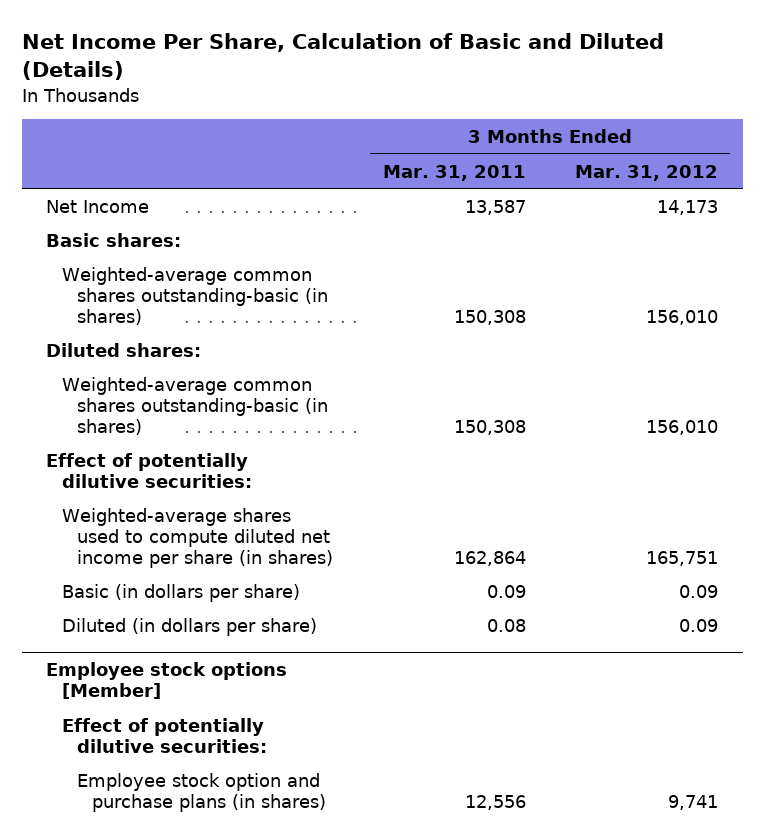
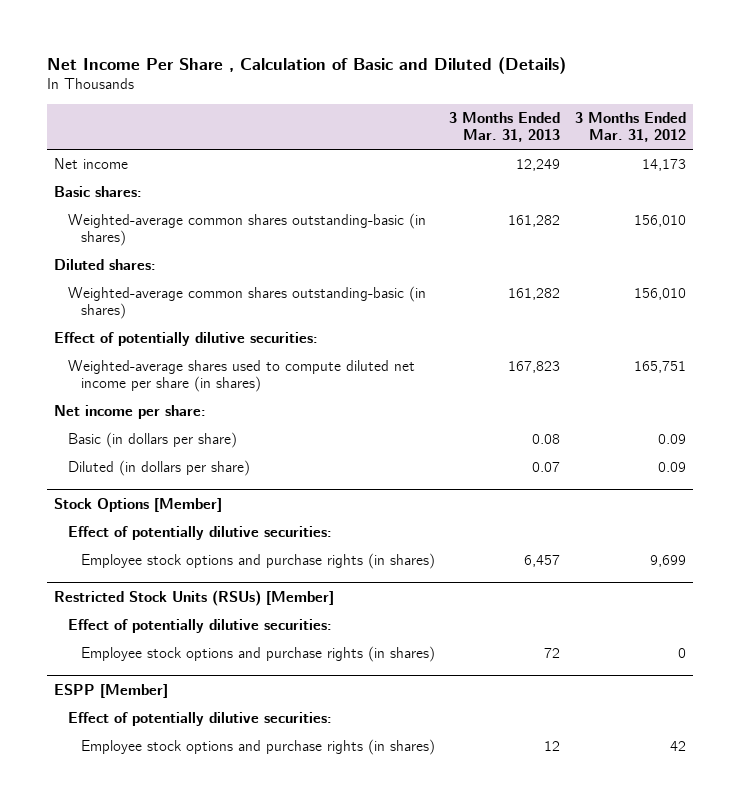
- Net Income Per Share, Calculation of Basic and Diluted (Details)
+ Net Income Per Share , Calculation of Basic and Diluted (Details)
- | 3 Months Ended Mar. 31, 2011 | 3 Months Ended Mar. 31, 2012
+ | 3 Months Ended Mar. 31, 2013 | 3 Months Ended Mar. 31, 2012
- Net Income | 13,587 | 14,173
+ Net income | 12,249 | 14,173
+ Net income per share:
- Employee stock options [Member]
+ Stock Options [Member]
- Employee stock option and purchase plans (in shares) | 12,556 | 9,741
+ Employee stock options and purchase rights (in shares) | 6,457 | 9,699
+ Restricted Stock Units (RSUs) [Member]
+ Effect of potentially dilutive securities:
+ Employee stock options and purchase rights (in shares) | 72 | 0
+ ESPP [Member]
+ Effect of potentially dilutive securities:
+ Employee stock options and purchase rights (in shares) | 12 | 42

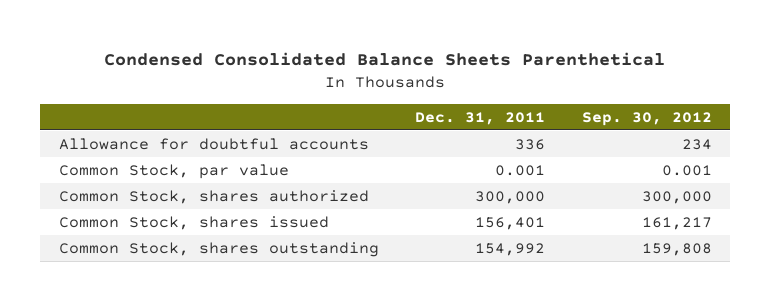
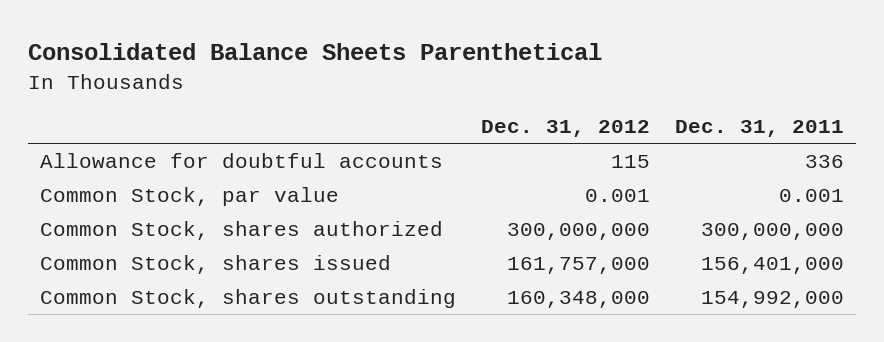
- Condensed Consolidated Balance Sheets Parenthetical
+ Consolidated Balance Sheets Parenthetical
- | Dec. 31, 2011 | Sep. 30, 2012
+ | Dec. 31, 2012 | Dec. 31, 2011
- Common Stock, shares authorized | 300,000 | 300,000
- Common Stock, shares issued | 156,401 | 161,217
- Common Stock, shares outstanding | 154,992 | 159,808
+ Common Stock, shares authorized | 300,000,000 | 300,000,000
+ Common Stock, shares issued | 161,757,000 | 156,401,000
+ Common Stock, shares outstanding | 160,348,000 | 154,992,000

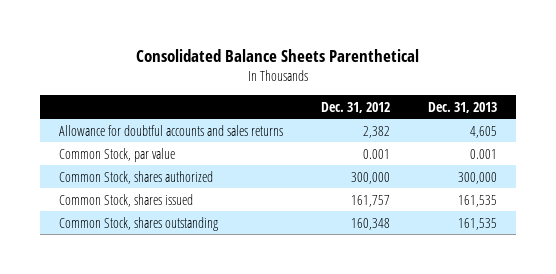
- | Dec. 31, 2012 | Dec. 31, 2011
+ | Dec. 31, 2012 | Dec. 31, 2013
- Allowance for doubtful accounts | 115 | 336
+ Allowance for doubtful accounts and sales returns | 2,382 | 4,605
- Common Stock, shares authorized | 300,000,000 | 300,000,000
- Common Stock, shares issued | 161,757,000 | 156,401,000
- Common Stock, shares outstanding | 160,348,000 | 154,992,000
+ Common Stock, shares authorized | 300,000 | 300,000
+ Common Stock, shares issued | 161,757 | 161,535
+ Common Stock, shares outstanding | 160,348 | 161,535

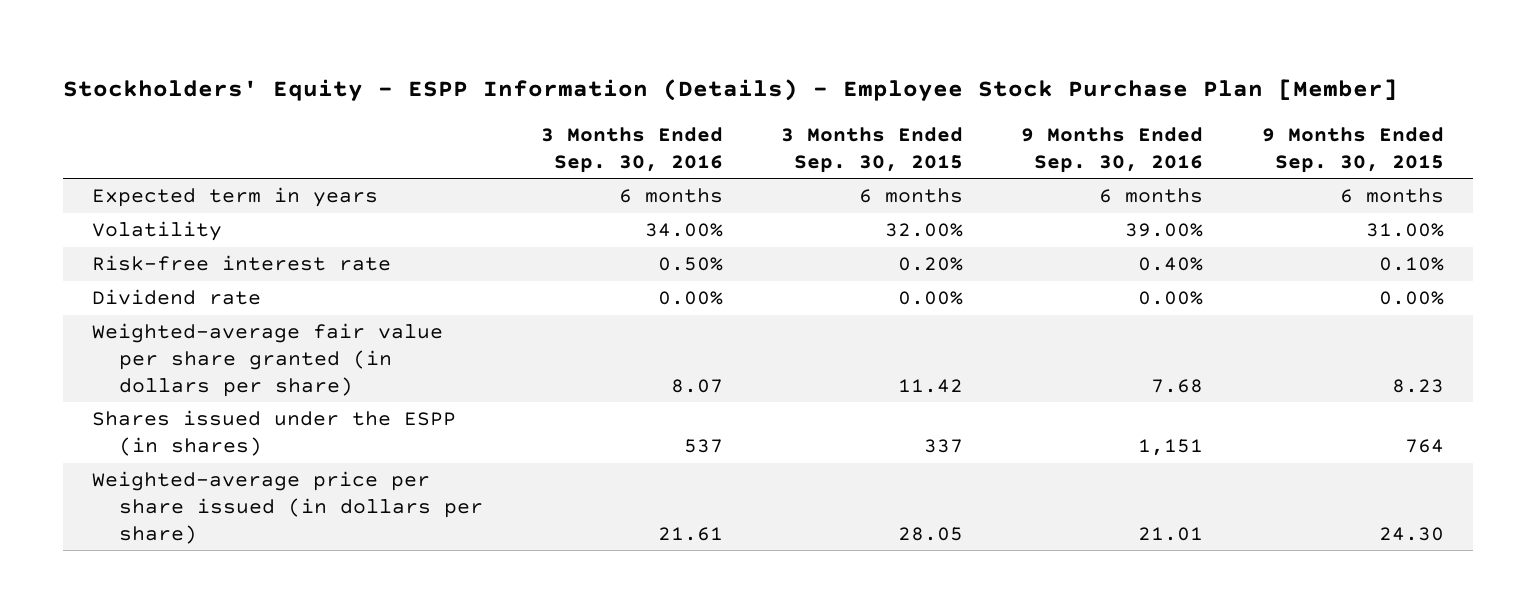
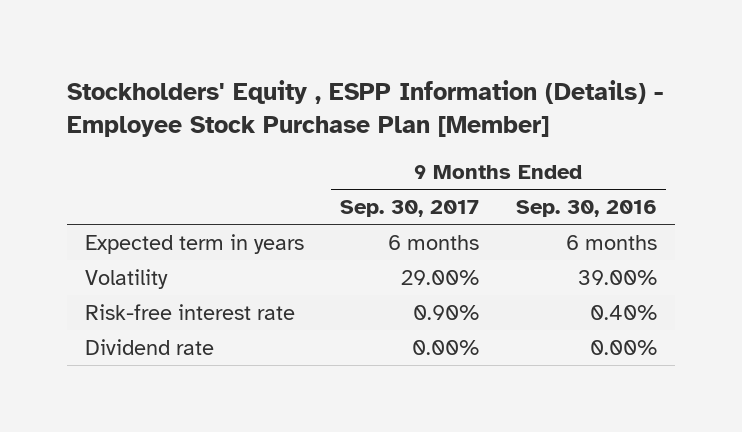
- Stockholders' Equity - ESPP Information (Details) - Employee Stock Purchase Plan [Member]
+ Stockholders' Equity , ESPP Information (Details) - Employee Stock Purchase Plan [Member]
- | 3 Months Ended Sep. 30, 2016 | 3 Months Ended Sep. 30, 2015 | 9 Months Ended Sep. 30, 2016 | 9 Months Ended Sep. 30, 2015
+ | 9 Months Ended Sep. 30, 2017 | 9 Months Ended Sep. 30, 2016
- Weighted-average fair value per share granted (in dollars per share) | 8.07 | 11.42 | 7.68 | 8.23
- Shares issued under the ESPP (in shares) | 537 | 337 | 1,151 | 764
- Weighted-average price per share issued (in dollars per share) | 21.61 | 28.05 | 21.01 | 24.30

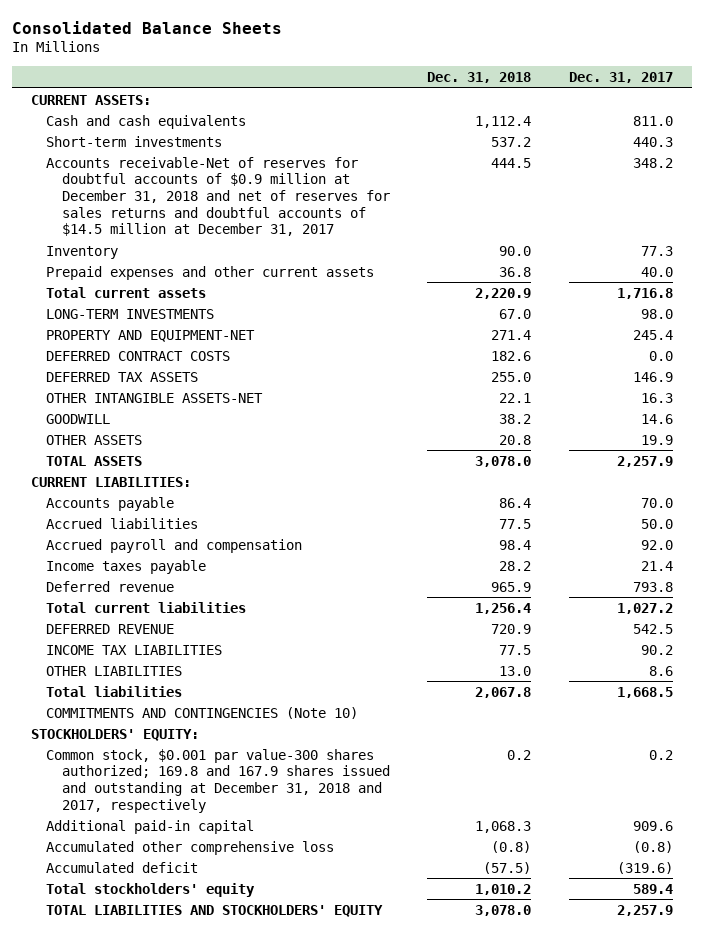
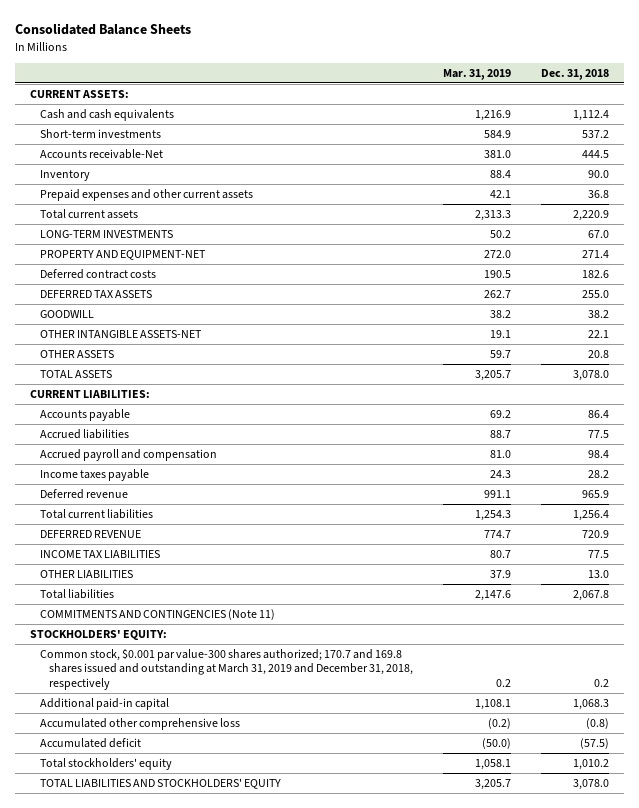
- | Dec. 31, 2018 | Dec. 31, 2017
+ | Mar. 31, 2019 | Dec. 31, 2018
- Accounts receivable-Net of reserves for doubtful accounts of $0.9 million at December 31, 2018 and net of reserves for sales returns and doubtful accounts of $14.5 million at December 31, 2017 | 444.5 | 348.2
+ Accounts receivable-Net | 381.0 | 444.5
- DEFERRED CONTRACT COSTS | 182.6 | 0.0
+ Deferred contract costs | 190.5 | 182.6
moved down: OTHER INTANGIBLE ASSETS-NET | 19.1 | 22.1
- COMMITMENTS AND CONTINGENCIES (Note 10)
+ COMMITMENTS AND CONTINGENCIES (Note 11)
- Common stock, $0.001 par value-300 shares authorized; 169.8 and 167.9 shares issued and outstanding at December 31, 2018 and 2017, respectively | 0.2 | 0.2
+ Common stock, $0.001 par value-300 shares authorized; 170.7 and 169.8 shares issued and outstanding at March 31, 2019 and December 31, 2018, respectively | 0.2 | 0.2

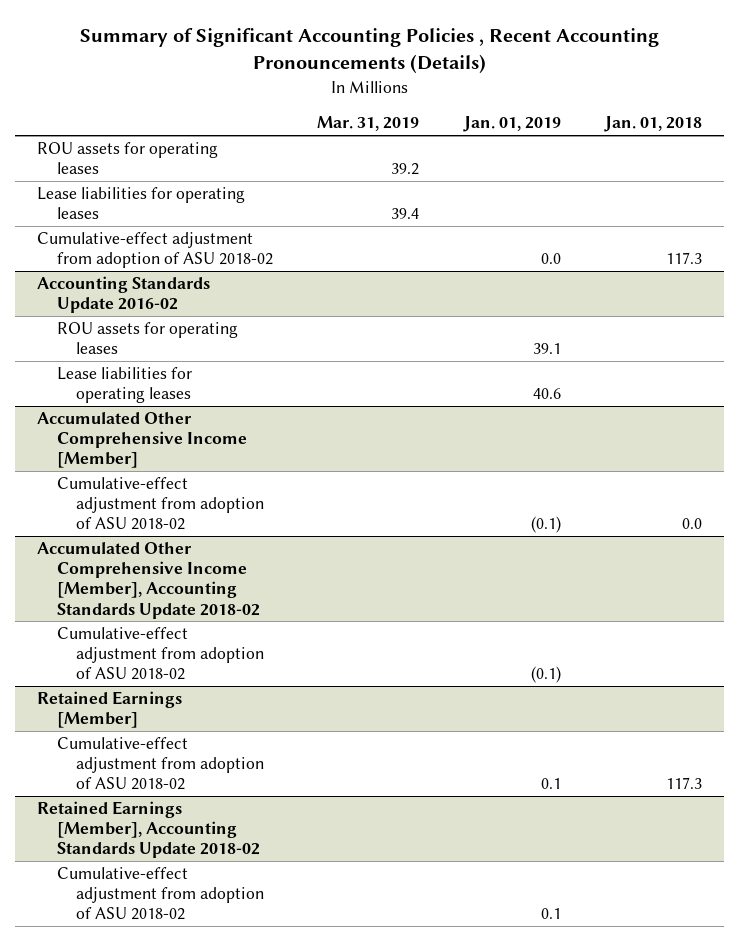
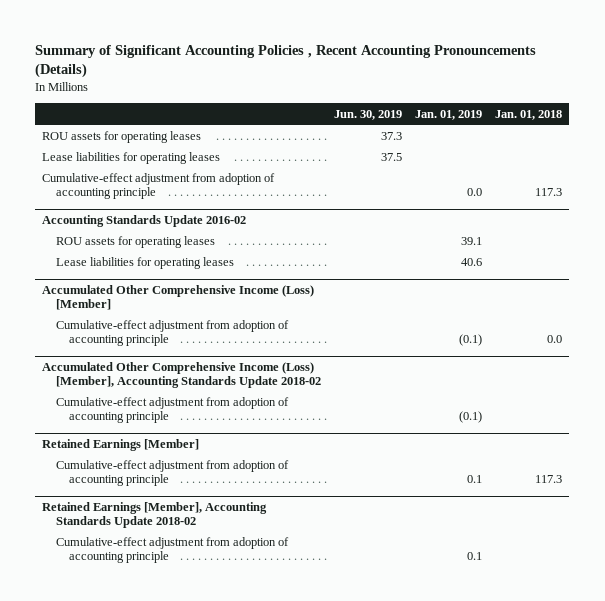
- | Mar. 31, 2019 | Jan. 01, 2019 | Jan. 01, 2018
+ | Jun. 30, 2019 | Jan. 01, 2019 | Jan. 01, 2018
- Cumulative-effect adjustment from adoption of ASU 2018-02 | | 0.0 | 117.3
+ Cumulative-effect adjustment from adoption of accounting principle | | 0.0 | 117.3
- Accumulated Other Comprehensive Income [Member]
- Cumulative-effect adjustment from adoption of ASU 2018-02 | | (0.1) | 0.0
- Accumulated Other Comprehensive Income [Member], Accounting Standards Update 2018-02
- Cumulative-effect adjustment from adoption of ASU 2018-02 | | (0.1) |
+ Accumulated Other Comprehensive Income (Loss) [Member]
+ Cumulative-effect adjustment from adoption of accounting principle | | (0.1) | 0.0
+ Accumulated Other Comprehensive Income (Loss) [Member], Accounting Standards Update 2018-02
+ Cumulative-effect adjustment from adoption of accounting principle | | (0.1) |
@ Retained Earnings [Member]
- Cumulative-effect adjustment from adoption of ASU 2018-02 | | 0.1 | 117.3
+ Cumulative-effect adjustment from adoption of accounting principle | | 0.1 | 117.3
@ Retained Earnings [Member], Accounting Standards Update 2018-02
- Cumulative-effect adjustment from adoption of ASU 2018-02 | | 0.1 |
+ Cumulative-effect adjustment from adoption of accounting principle | | 0.1 |

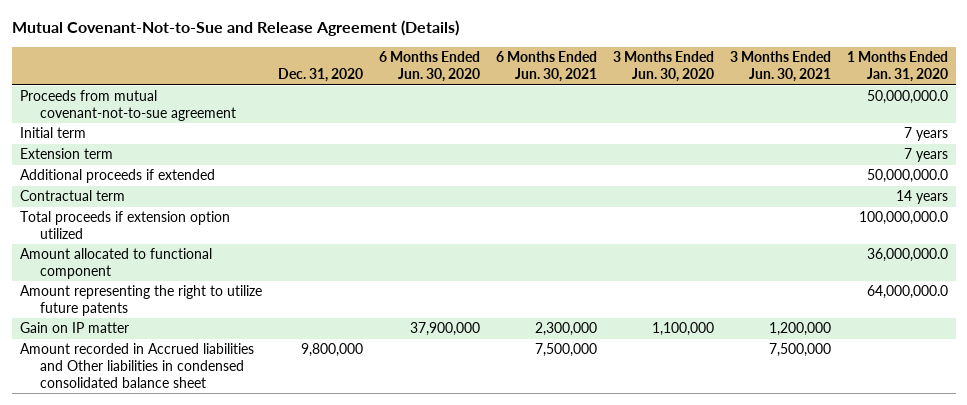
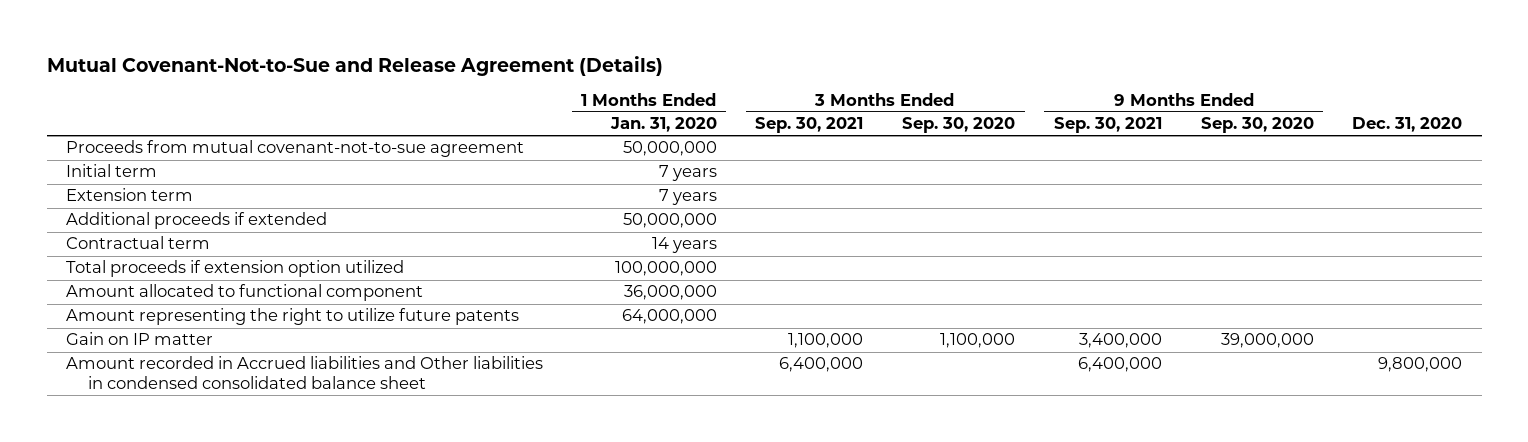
- | Dec. 31, 2020 | 6 Months Ended Jun. 30, 2020 | 6 Months Ended Jun. 30, 2021 | 3 Months Ended Jun. 30, 2020 | 3 Months Ended Jun. 30, 2021 | 1 Months Ended Jan. 31, 2020
+ | 1 Months Ended Jan. 31, 2020 | 3 Months Ended Sep. 30, 2021 | 3 Months Ended Sep. 30, 2020 | 9 Months Ended Sep. 30, 2021 | 9 Months Ended Sep. 30, 2020 | Dec. 31, 2020
- Proceeds from mutual covenant-not-to-sue agreement | | | | | | 50,000,000.0
+ Proceeds from mutual covenant-not-to-sue agreement | 50,000,000 | | | | |
- Additional proceeds if extended | | | | | | 50,000,000.0
+ Additional proceeds if extended | 50,000,000 | | | | |
- Total proceeds if extension option utilized | | | | | | 100,000,000.0
- Amount allocated to functional component | | | | | | 36,000,000.0
- Amount representing the right to utilize future patents | | | | | | 64,000,000.0
+ Total proceeds if extension option utilized | 100,000,000 | | | | |
+ Amount allocated to functional component | 36,000,000 | | | | |
+ Amount representing the right to utilize future patents | 64,000,000 | | | | |

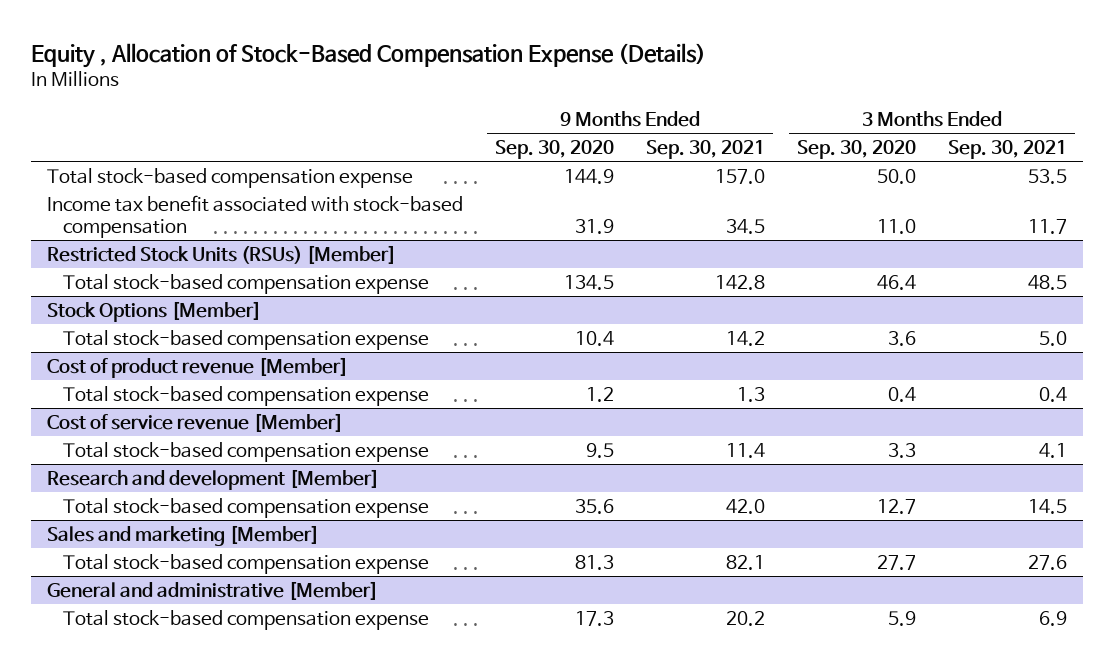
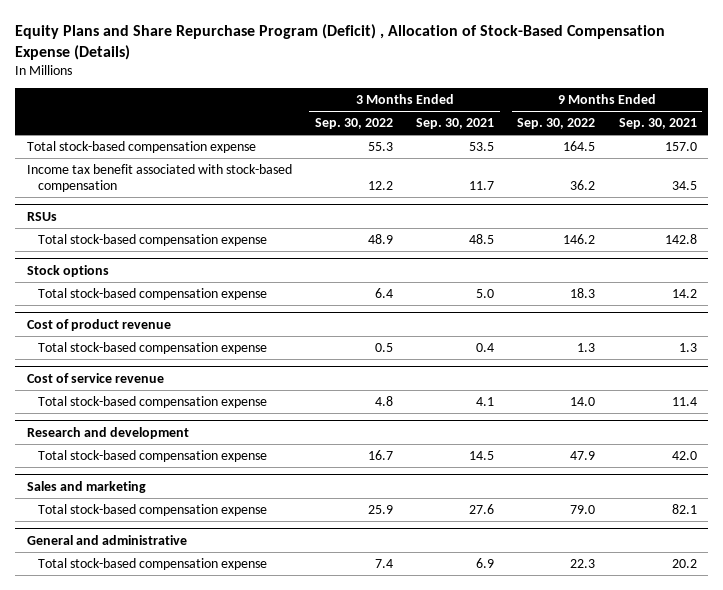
- Equity , Allocation of Stock-Based Compensation Expense (Details)
+ Equity Plans and Share Repurchase Program (Deficit) , Allocation of Stock-Based Compensation Expense (Details)
- | 9 Months Ended Sep. 30, 2020 | 9 Months Ended Sep. 30, 2021 | 3 Months Ended Sep. 30, 2020 | 3 Months Ended Sep. 30, 2021
+ | 3 Months Ended Sep. 30, 2022 | 3 Months Ended Sep. 30, 2021 | 9 Months Ended Sep. 30, 2022 | 9 Months Ended Sep. 30, 2021
- Restricted Stock Units (RSUs) [Member]
+ RSUs
- Stock Options [Member]
+ Stock options
- Cost of product revenue [Member]
+ Cost of product revenue
- Cost of service revenue [Member]
+ Cost of service revenue
- Research and development [Member]
+ Research and development
- Sales and marketing [Member]
+ Sales and marketing
- General and administrative [Member]
+ General and administrative

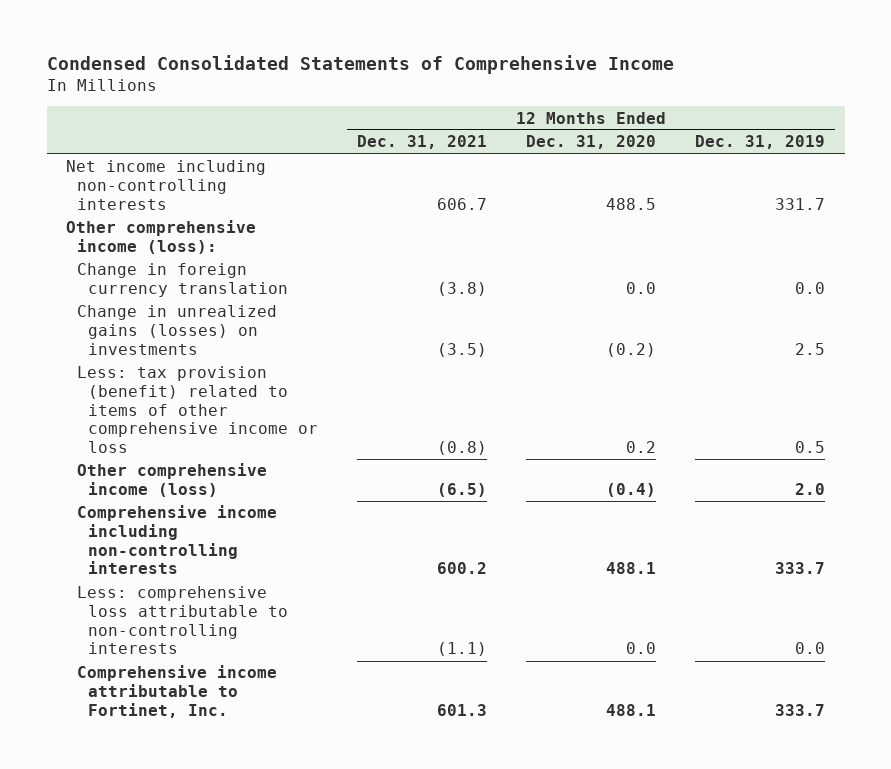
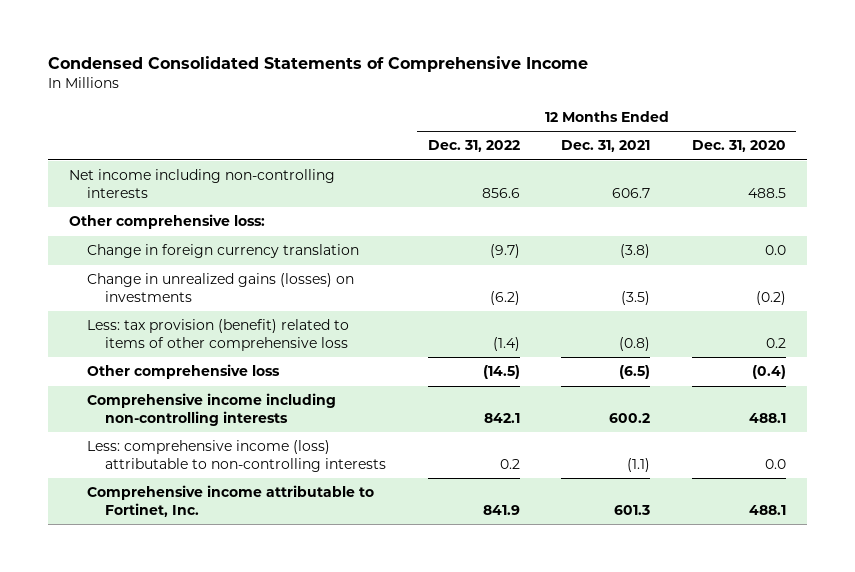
- | 12 Months Ended Dec. 31, 2021 | 12 Months Ended Dec. 31, 2020 | 12 Months Ended Dec. 31, 2019
+ | 12 Months Ended Dec. 31, 2022 | 12 Months Ended Dec. 31, 2021 | 12 Months Ended Dec. 31, 2020
- Other comprehensive income (loss):
+ Other comprehensive loss:
- Less: tax provision (benefit) related to items of other comprehensive income or loss | (0.8) | 0.2 | 0.5
- Other comprehensive income (loss) | (6.5) | (0.4) | 2.0
+ Less: tax provision (benefit) related to items of other comprehensive loss | (1.4) | (0.8) | 0.2
+ Other comprehensive loss | (14.5) | (6.5) | (0.4)
- Less: comprehensive loss attributable to non-controlling interests | (1.1) | 0.0 | 0.0
+ Less: comprehensive income (loss) attributable to non-controlling interests | 0.2 | (1.1) | 0.0

